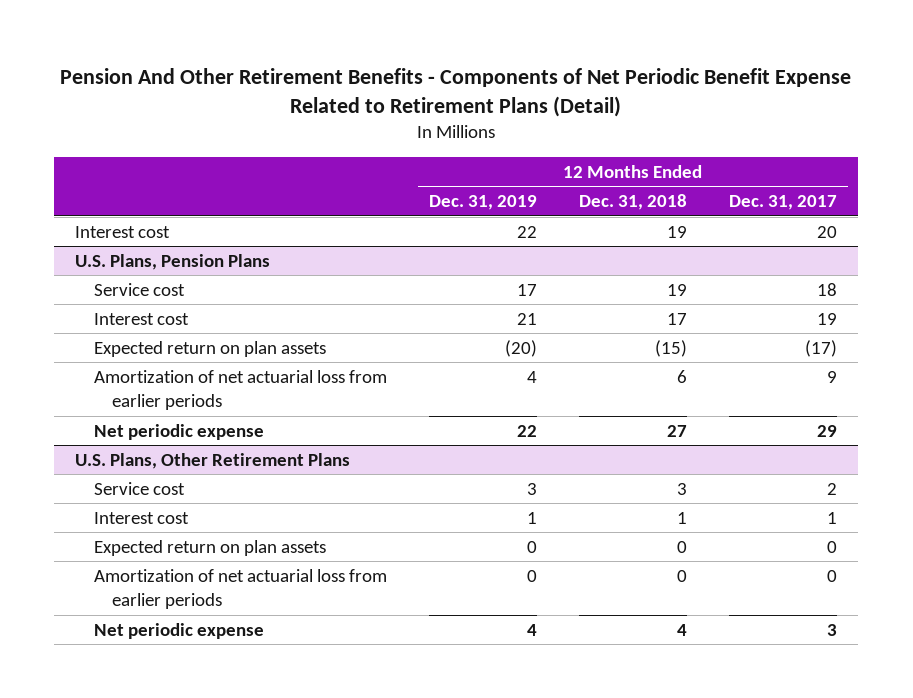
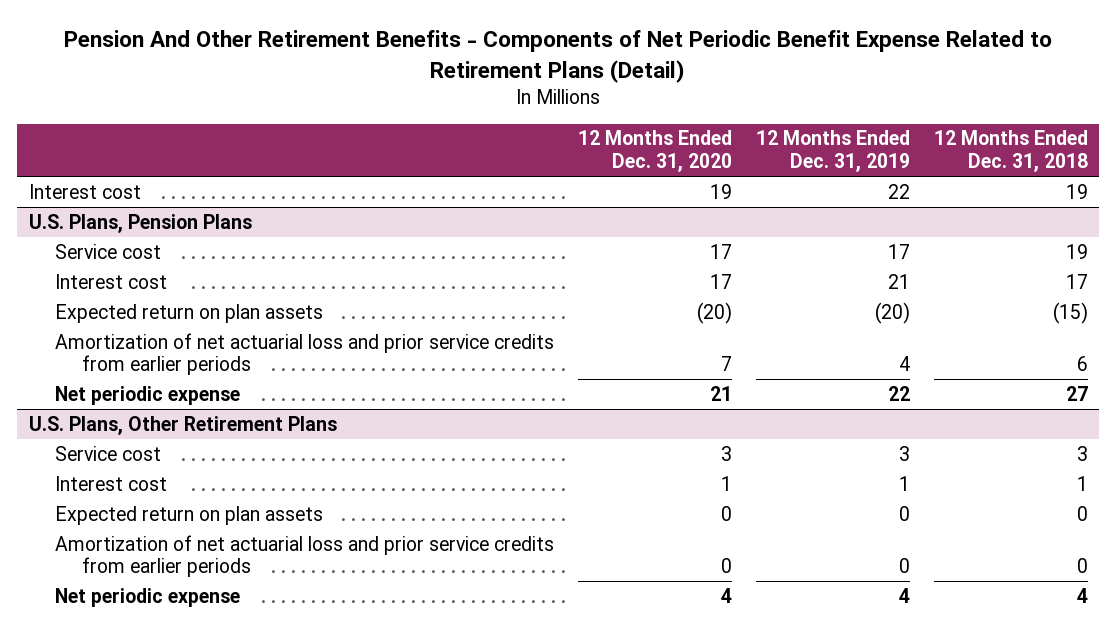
- | 12 Months Ended Dec. 31, 2019 | 12 Months Ended Dec. 31, 2018 | 12 Months Ended Dec. 31, 2017
+ | 12 Months Ended Dec. 31, 2020 | 12 Months Ended Dec. 31, 2019 | 12 Months Ended Dec. 31, 2018
@ U.S. Plans, Pension Plans
- Amortization of net actuarial loss from earlier periods | 4 | 6 | 9
+ Amortization of net actuarial loss and prior service credits from earlier periods | 7 | 4 | 6
@ U.S. Plans, Other Retirement Plans
- Amortization of net actuarial loss from earlier periods | 0 | 0 | 0
+ Amortization of net actuarial loss and prior service credits from earlier periods | 0 | 0 | 0

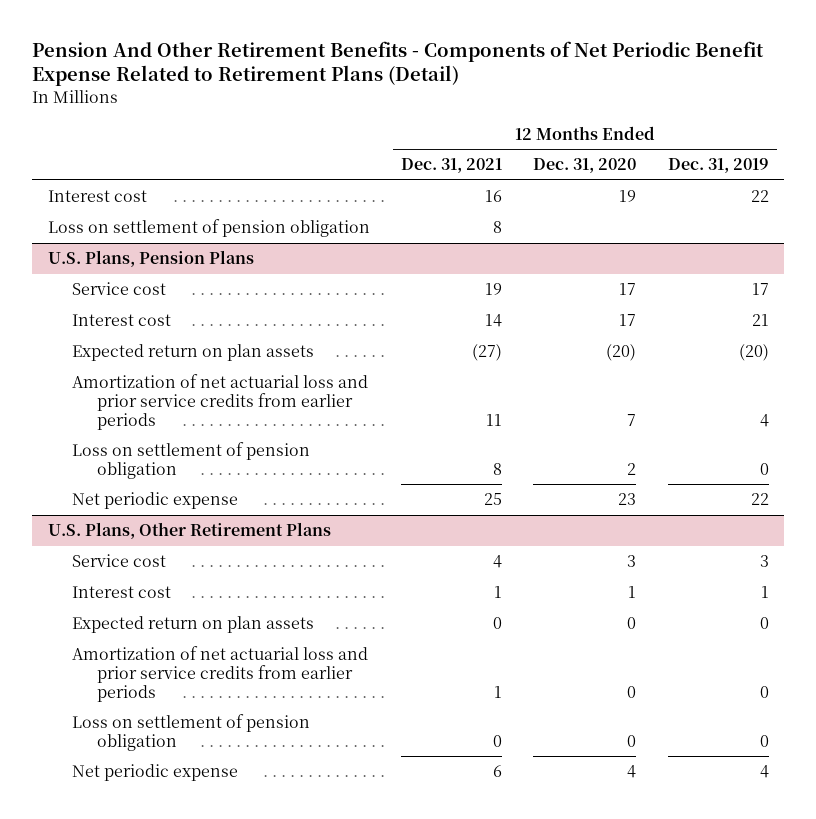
- | 12 Months Ended Dec. 31, 2020 | 12 Months Ended Dec. 31, 2019 | 12 Months Ended Dec. 31, 2018
+ | 12 Months Ended Dec. 31, 2021 | 12 Months Ended Dec. 31, 2020 | 12 Months Ended Dec. 31, 2019
+ Loss on settlement of pension obligation | 8 | |
@ U.S. Plans, Pension Plans
- Net periodic expense | 21 | 22 | 27
+ Loss on settlement of pension obligation | 8 | 2 | 0
+ Net periodic expense | 25 | 23 | 22
@ U.S. Plans, Other Retirement Plans
+ Loss on settlement of pension obligation | 0 | 0 | 0

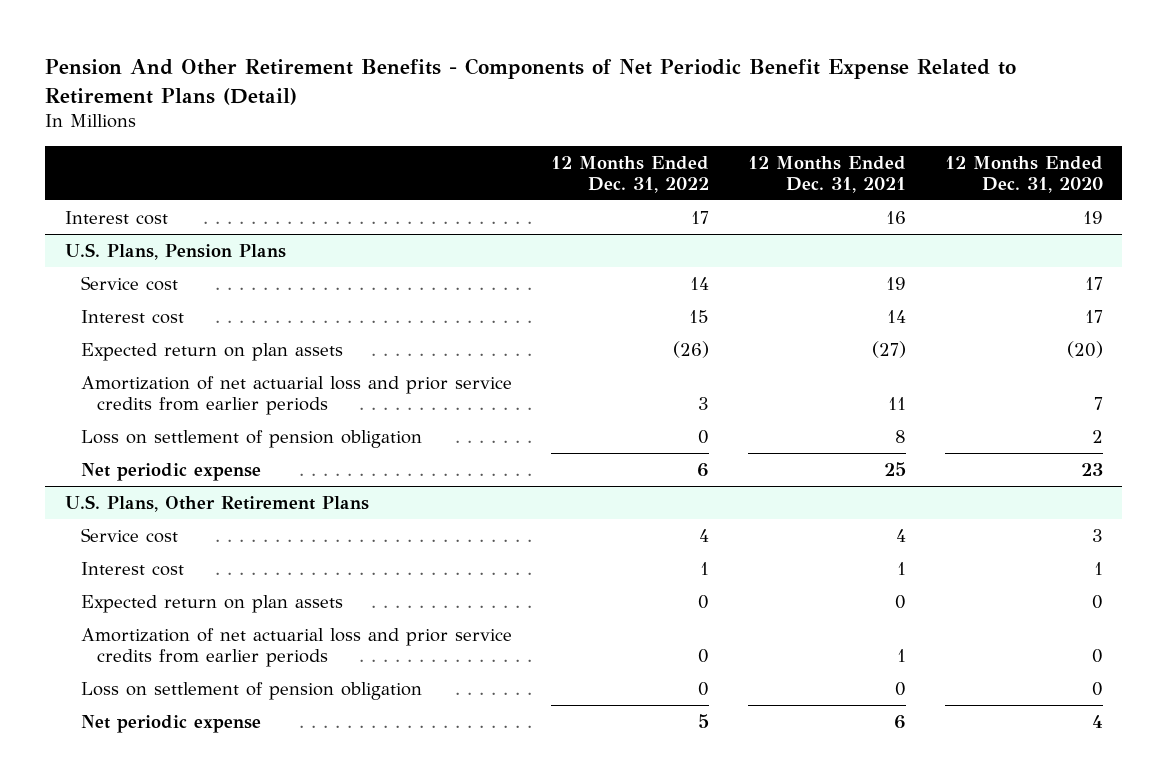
- | 12 Months Ended Dec. 31, 2021 | 12 Months Ended Dec. 31, 2020 | 12 Months Ended Dec. 31, 2019
+ | 12 Months Ended Dec. 31, 2022 | 12 Months Ended Dec. 31, 2021 | 12 Months Ended Dec. 31, 2020
- Loss on settlement of pension obligation | 8 | |

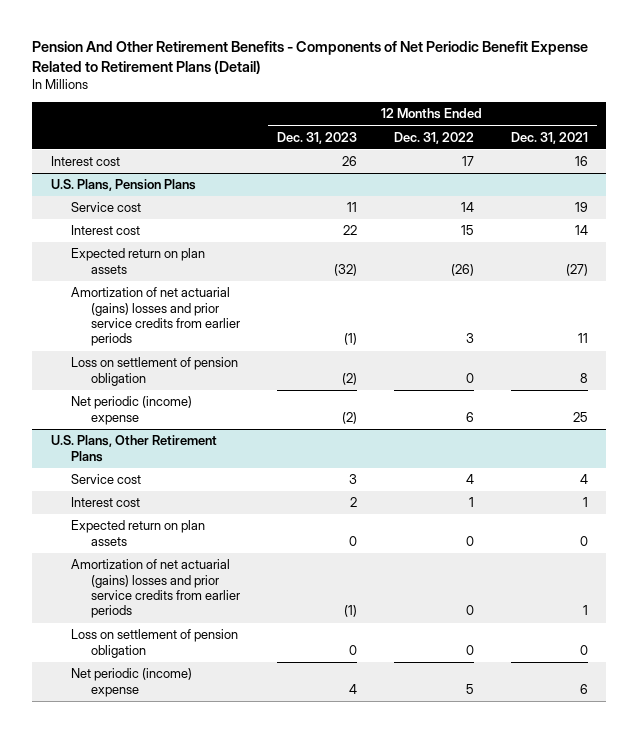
- | 12 Months Ended Dec. 31, 2022 | 12 Months Ended Dec. 31, 2021 | 12 Months Ended Dec. 31, 2020
+ | 12 Months Ended Dec. 31, 2023 | 12 Months Ended Dec. 31, 2022 | 12 Months Ended Dec. 31, 2021
@ U.S. Plans, Pension Plans
- Amortization of net actuarial loss and prior service credits from earlier periods | 3 | 11 | 7
+ Amortization of net actuarial (gains) losses and prior service credits from earlier periods | (1) | 3 | 11
- Net periodic expense | 6 | 25 | 23
+ Net periodic (income) expense | (2) | 6 | 25
@ U.S. Plans, Other Retirement Plans
- Amortization of net actuarial loss and prior service credits from earlier periods | 0 | 1 | 0
+ Amortization of net actuarial (gains) losses and prior service credits from earlier periods | (1) | 0 | 1
- Net periodic expense | 5 | 6 | 4
+ Net periodic (income) expense | 4 | 5 | 6

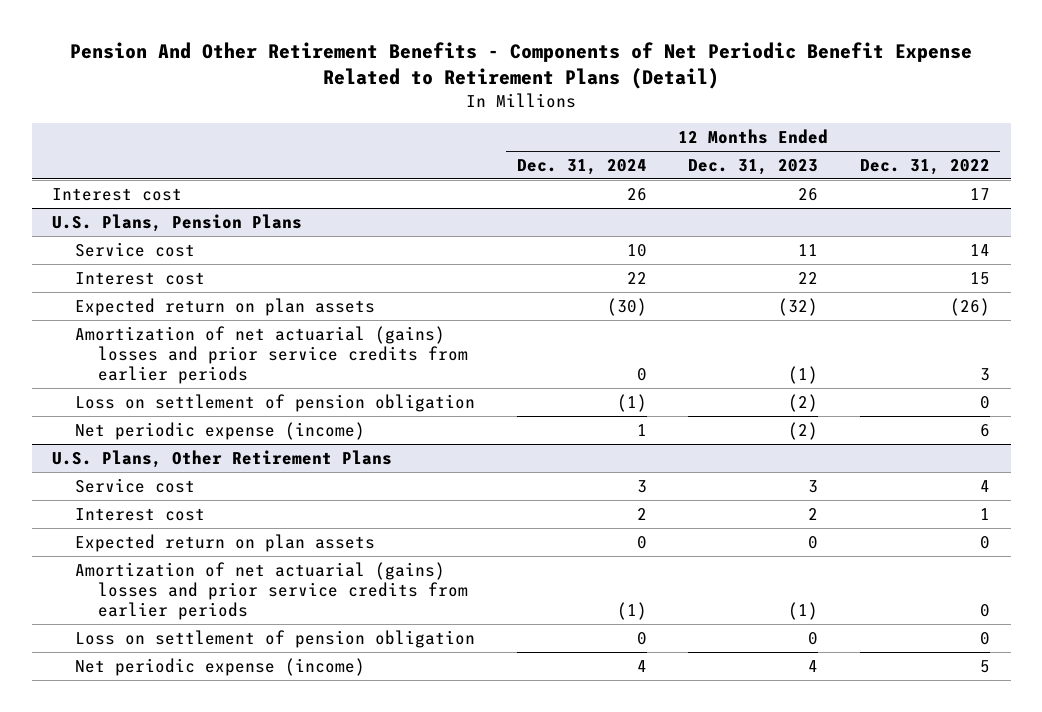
- | 12 Months Ended Dec. 31, 2023 | 12 Months Ended Dec. 31, 2022 | 12 Months Ended Dec. 31, 2021
+ | 12 Months Ended Dec. 31, 2024 | 12 Months Ended Dec. 31, 2023 | 12 Months Ended Dec. 31, 2022
@ U.S. Plans, Pension Plans
- Net periodic (income) expense | (2) | 6 | 25
+ Net periodic expense (income) | 1 | (2) | 6
@ U.S. Plans, Other Retirement Plans
- Net periodic (income) expense | 4 | 5 | 6
+ Net periodic expense (income) | 4 | 4 | 5

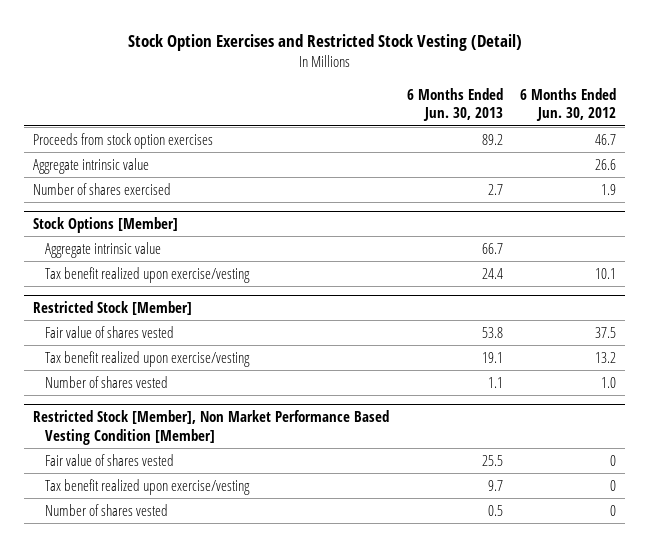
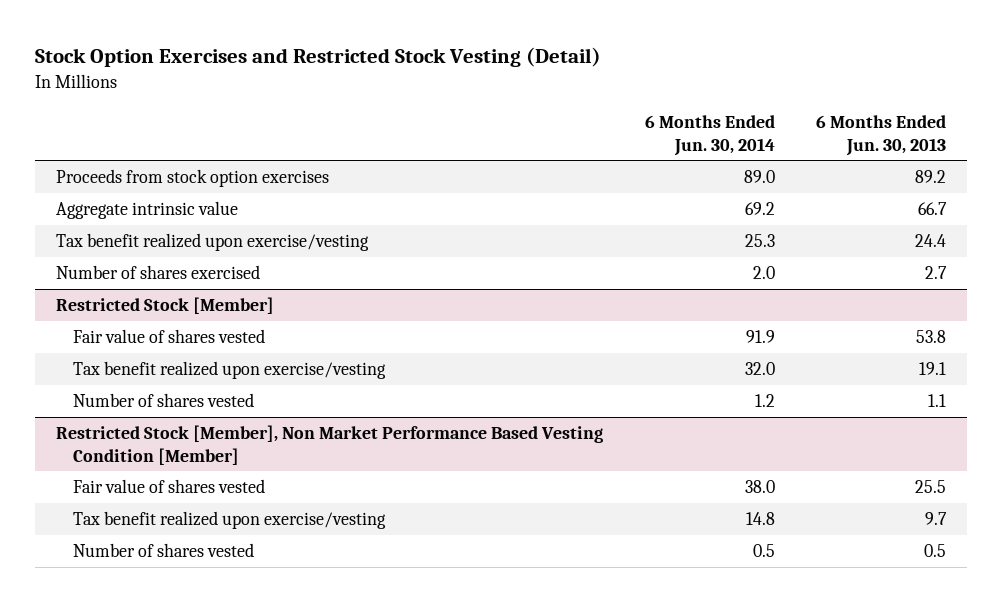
- | 6 Months Ended Jun. 30, 2013 | 6 Months Ended Jun. 30, 2012
+ | 6 Months Ended Jun. 30, 2014 | 6 Months Ended Jun. 30, 2013
- Aggregate intrinsic value | | 26.6
- Stock Options [Member]
moved down: Number of shares exercised | 2.0 | 2.7

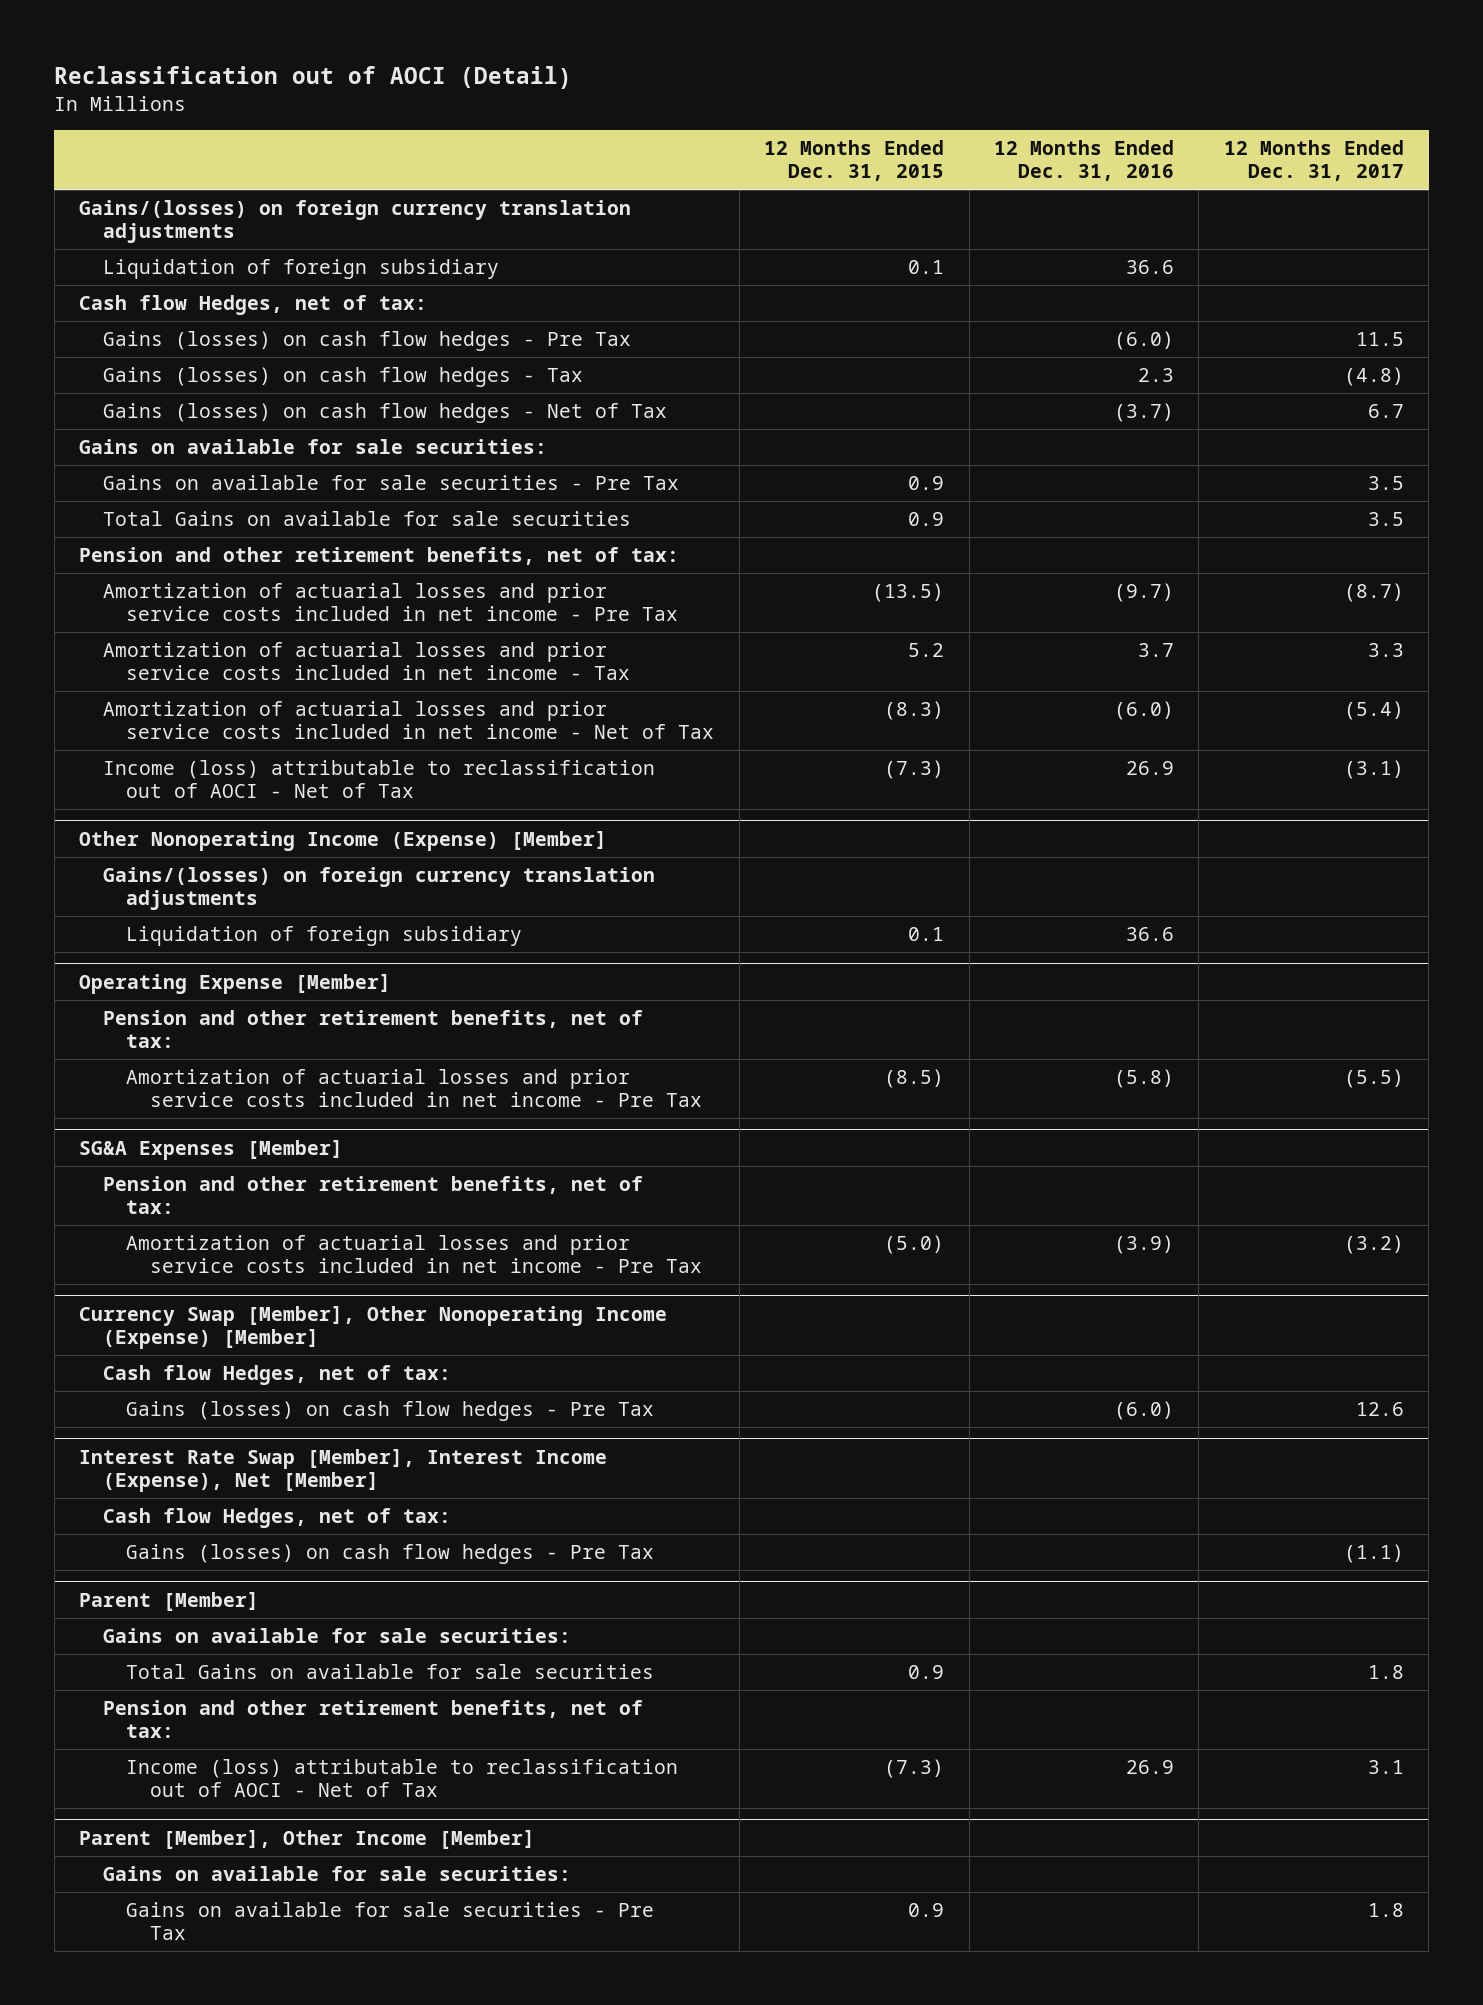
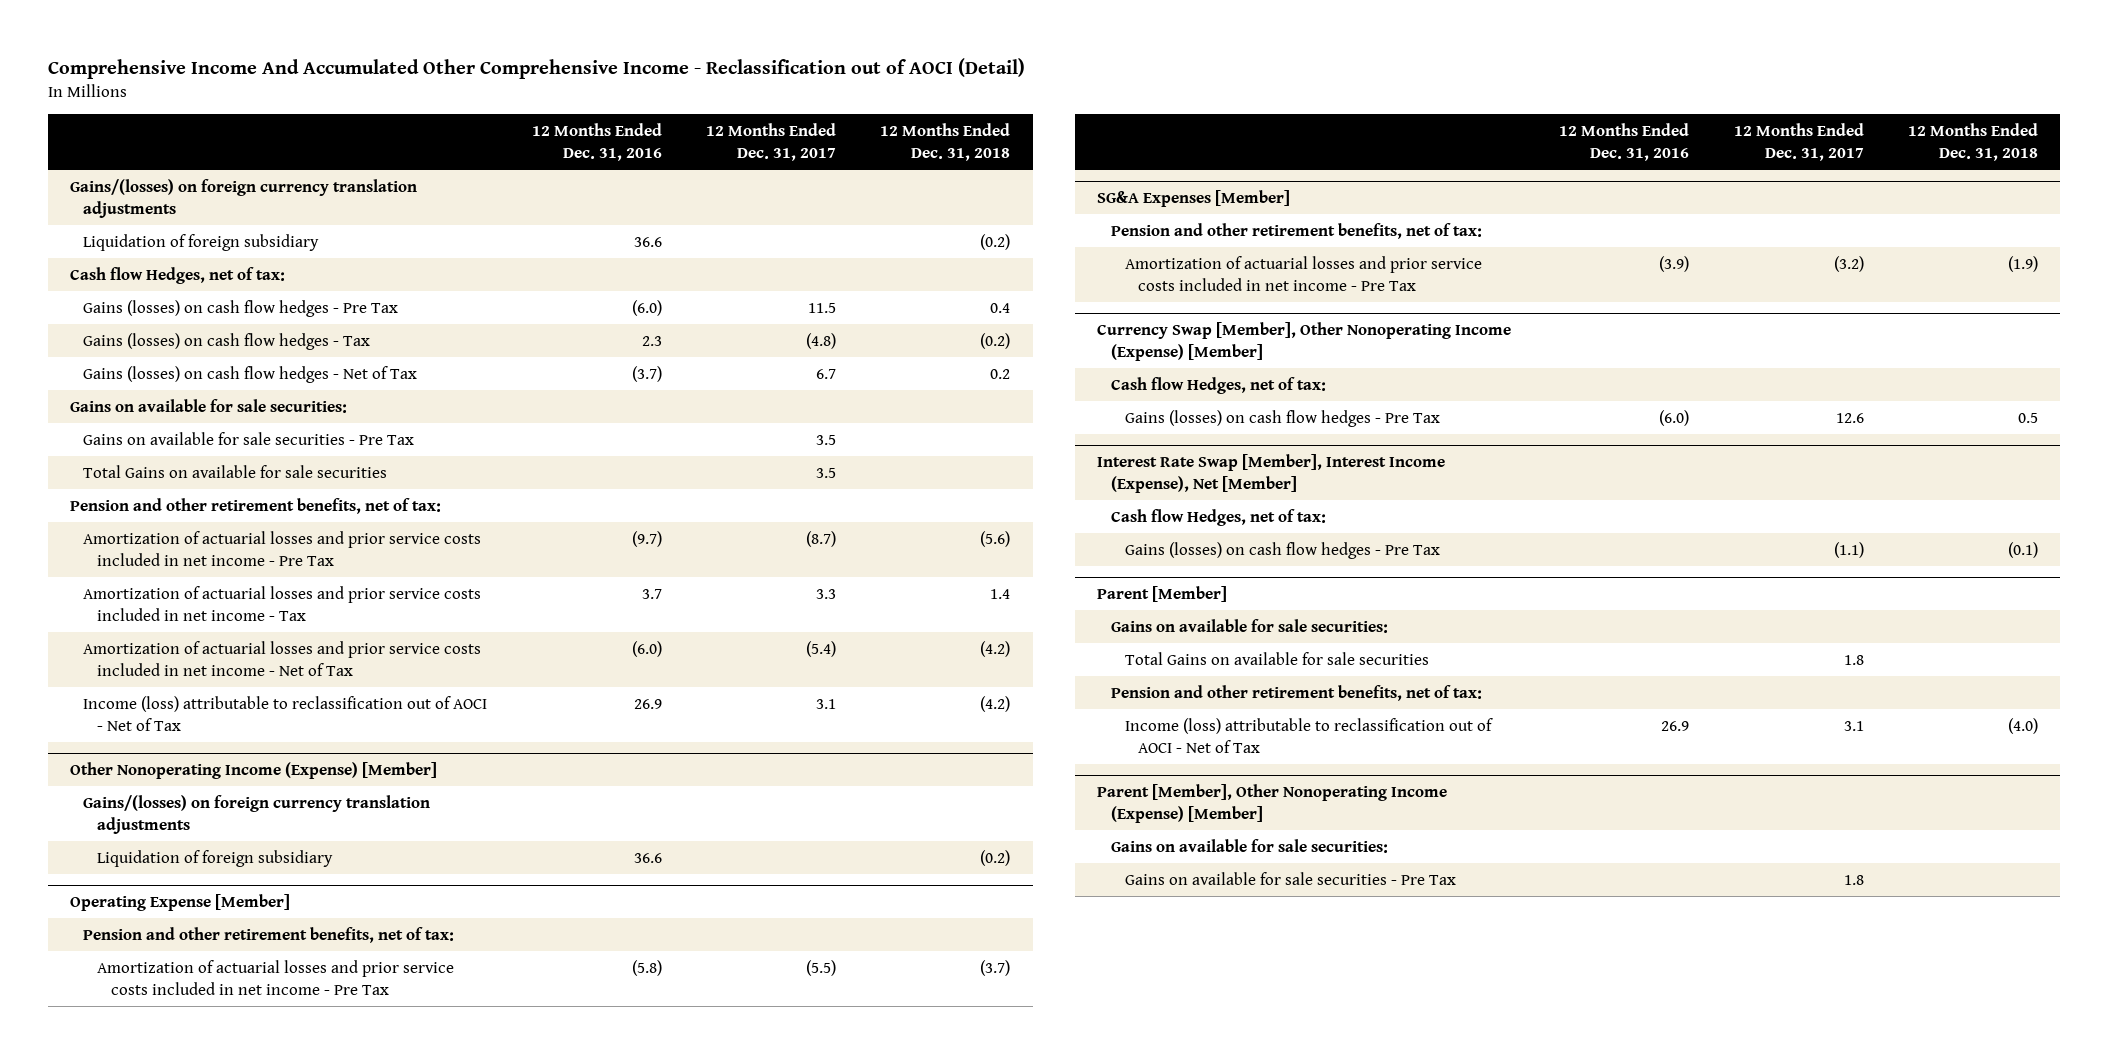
- Reclassification out of AOCI (Detail)
+ Comprehensive Income And Accumulated Other Comprehensive Income - Reclassification out of AOCI (Detail)
- | 12 Months Ended Dec. 31, 2015 | 12 Months Ended Dec. 31, 2016 | 12 Months Ended Dec. 31, 2017
+ | 12 Months Ended Dec. 31, 2016 | 12 Months Ended Dec. 31, 2017 | 12 Months Ended Dec. 31, 2018
- Income (loss) attributable to reclassification out of AOCI - Net of Tax | (7.3) | 26.9 | (3.1)
+ Income (loss) attributable to reclassification out of AOCI - Net of Tax | 26.9 | 3.1 | (4.2)
- Parent [Member], Other Income [Member]
+ Parent [Member], Other Nonoperating Income (Expense) [Member]

